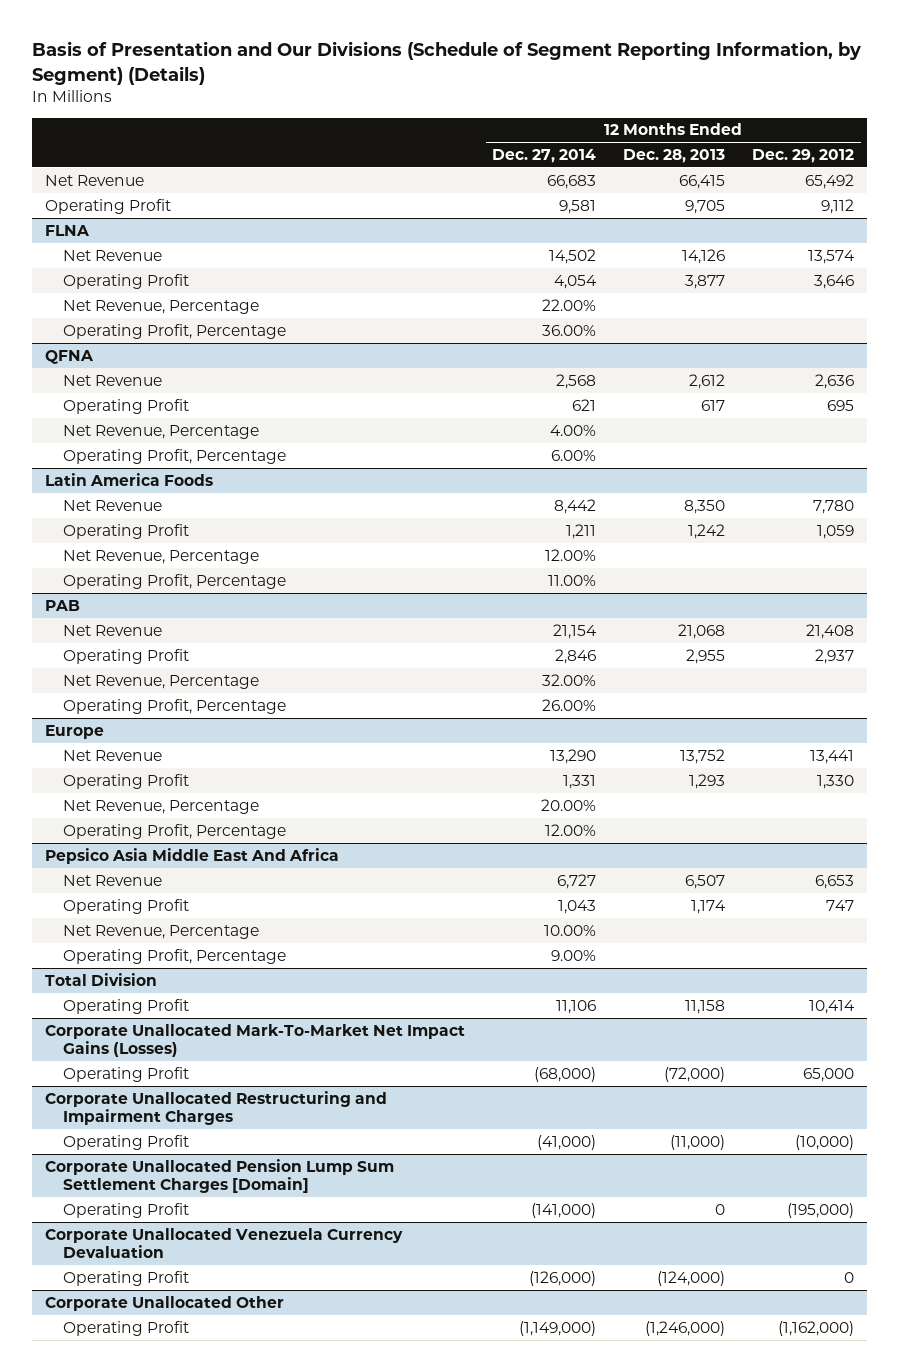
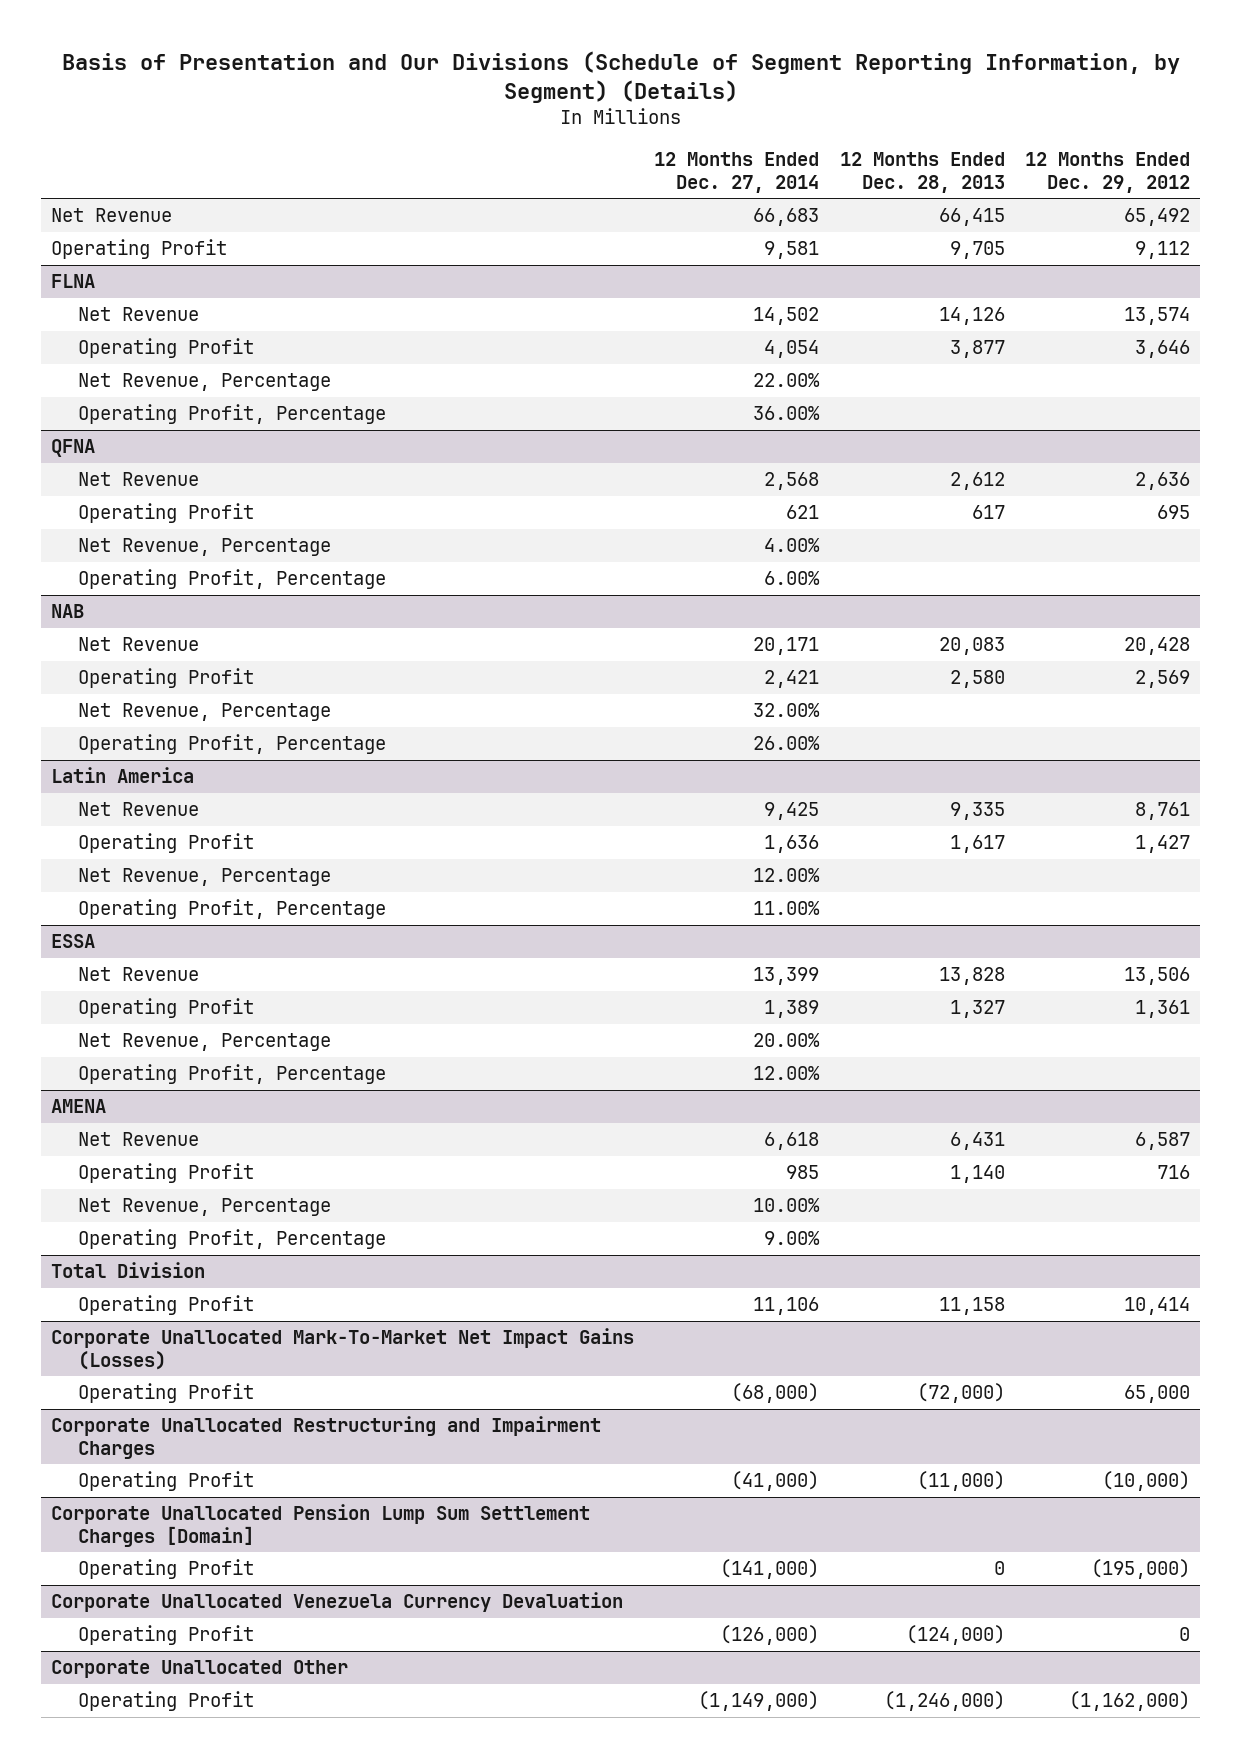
- Latin America Foods
- Net Revenue | 8,442 | 8,350 | 7,780
- Operating Profit | 1,211 | 1,242 | 1,059
- Net Revenue, Percentage | 12.00% | |
- Operating Profit, Percentage | 11.00% | |
- PAB
- Net Revenue | 21,154 | 21,068 | 21,408
- Operating Profit | 2,846 | 2,955 | 2,937
+ NAB
+ Net Revenue | 20,171 | 20,083 | 20,428
+ Operating Profit | 2,421 | 2,580 | 2,569
- Europe
- Net Revenue | 13,290 | 13,752 | 13,441
- Operating Profit | 1,331 | 1,293 | 1,330
+ Latin America
+ Net Revenue | 9,425 | 9,335 | 8,761
+ Operating Profit | 1,636 | 1,617 | 1,427
+ Net Revenue, Percentage | 12.00% | |
+ Operating Profit, Percentage | 11.00% | |
+ ESSA
+ Net Revenue | 13,399 | 13,828 | 13,506
+ Operating Profit | 1,389 | 1,327 | 1,361
- Pepsico Asia Middle East And Africa
- Net Revenue | 6,727 | 6,507 | 6,653
- Operating Profit | 1,043 | 1,174 | 747
+ AMENA
+ Net Revenue | 6,618 | 6,431 | 6,587
+ Operating Profit | 985 | 1,140 | 716

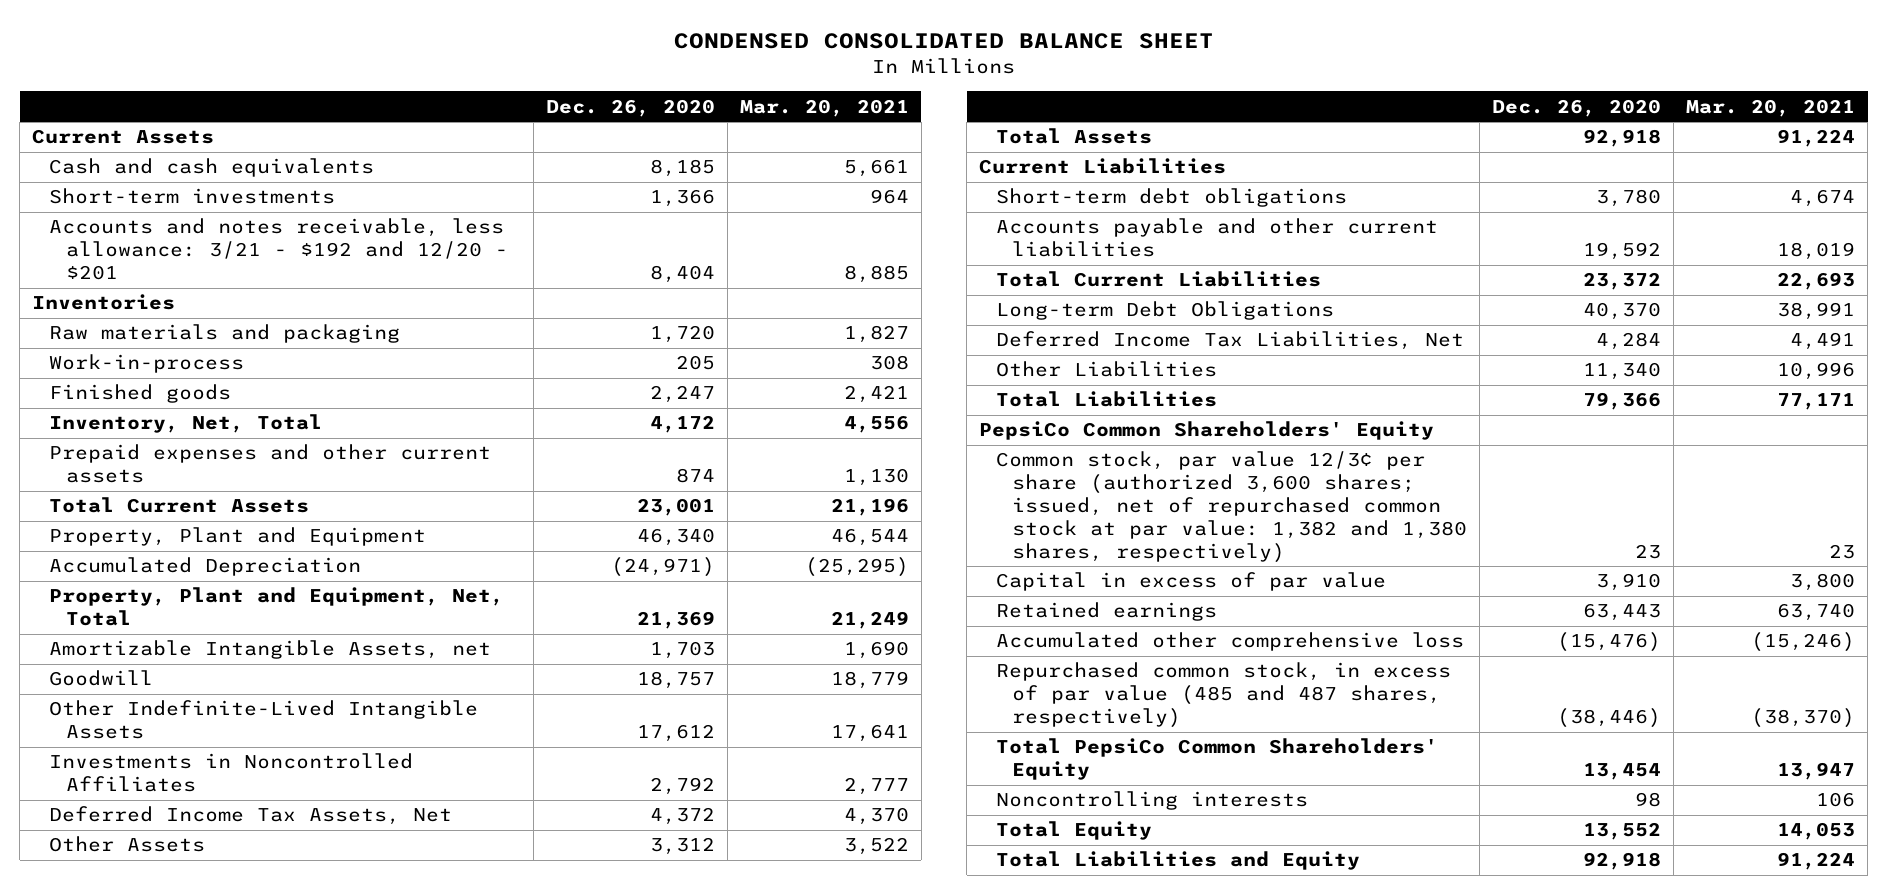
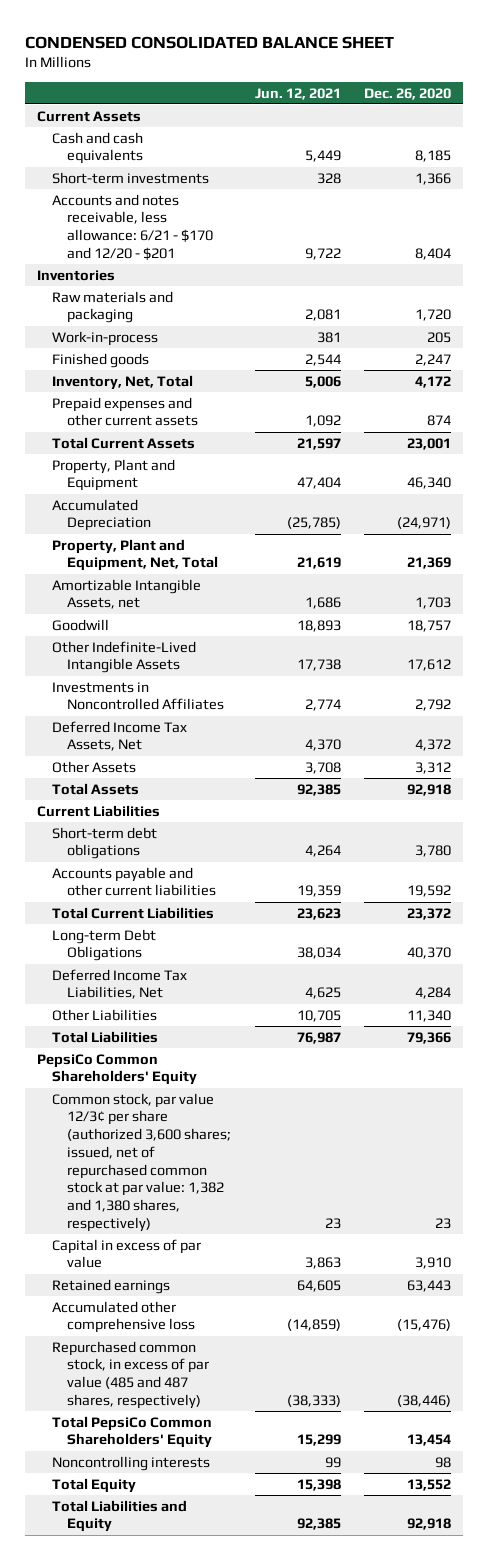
- | Dec. 26, 2020 | Mar. 20, 2021
+ | Jun. 12, 2021 | Dec. 26, 2020
- Accounts and notes receivable, less allowance: 3/21 - $192 and 12/20 - $201 | 8,404 | 8,885
+ Accounts and notes receivable, less allowance: 6/21 - $170 and 12/20 - $201 | 9,722 | 8,404

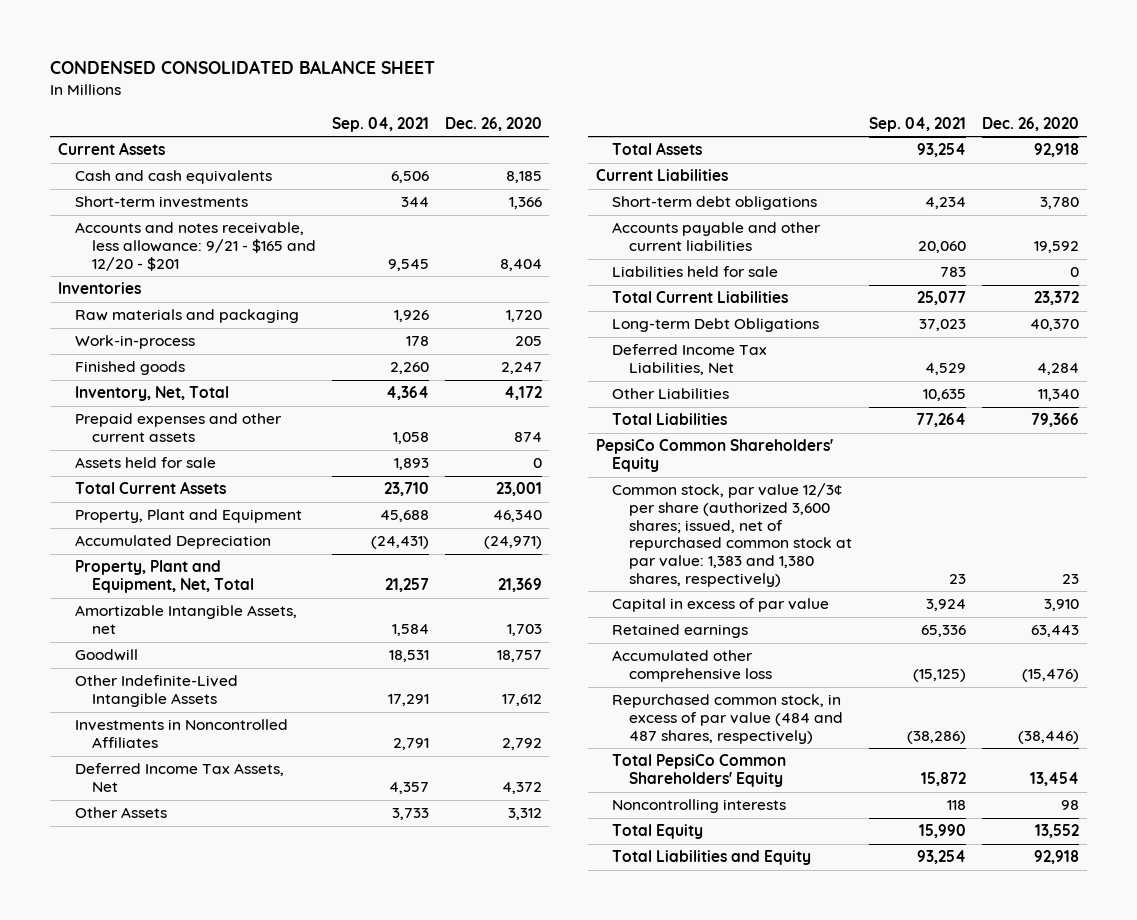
- | Jun. 12, 2021 | Dec. 26, 2020
+ | Sep. 04, 2021 | Dec. 26, 2020
- Accounts and notes receivable, less allowance: 6/21 - $170 and 12/20 - $201 | 9,722 | 8,404
+ Accounts and notes receivable, less allowance: 9/21 - $165 and 12/20 - $201 | 9,545 | 8,404
+ Assets held for sale | 1,893 | 0
+ Liabilities held for sale | 783 | 0
- Common stock, par value 12/3¢ per share (authorized 3,600 shares; issued, net of repurchased common stock at par value: 1,382 and 1,380 shares, respectively) | 23 | 23
+ Common stock, par value 12/3¢ per share (authorized 3,600 shares; issued, net of repurchased common stock at par value: 1,383 and 1,380 shares, respectively) | 23 | 23
- Repurchased common stock, in excess of par value (485 and 487 shares, respectively) | (38,333) | (38,446)
+ Repurchased common stock, in excess of par value (484 and 487 shares, respectively) | (38,286) | (38,446)

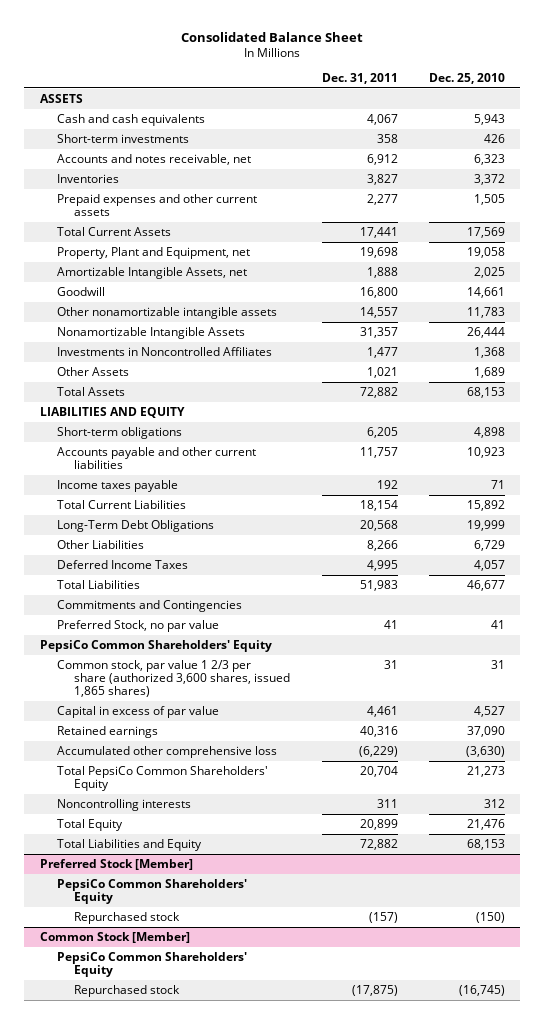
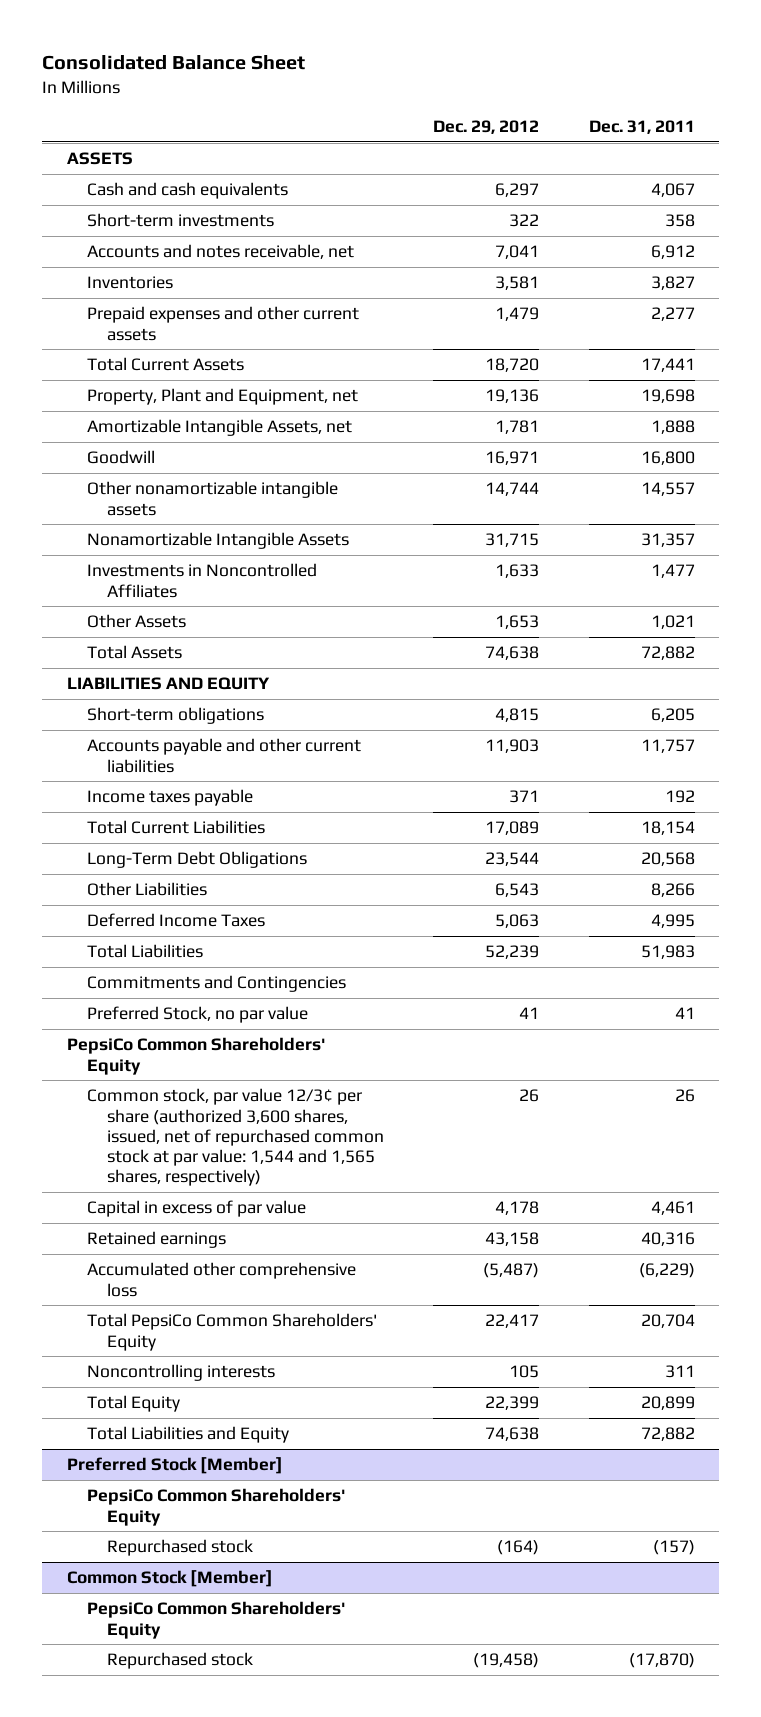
- | Dec. 31, 2011 | Dec. 25, 2010
+ | Dec. 29, 2012 | Dec. 31, 2011
- Common stock, par value 1 2/3 per share (authorized 3,600 shares, issued 1,865 shares) | 31 | 31
+ Common stock, par value 12/3¢ per share (authorized 3,600 shares, issued, net of repurchased common stock at par value: 1,544 and 1,565 shares, respectively) | 26 | 26
@ Common Stock [Member]
- Repurchased stock | (17,875) | (16,745)
+ Repurchased stock | (19,458) | (17,870)

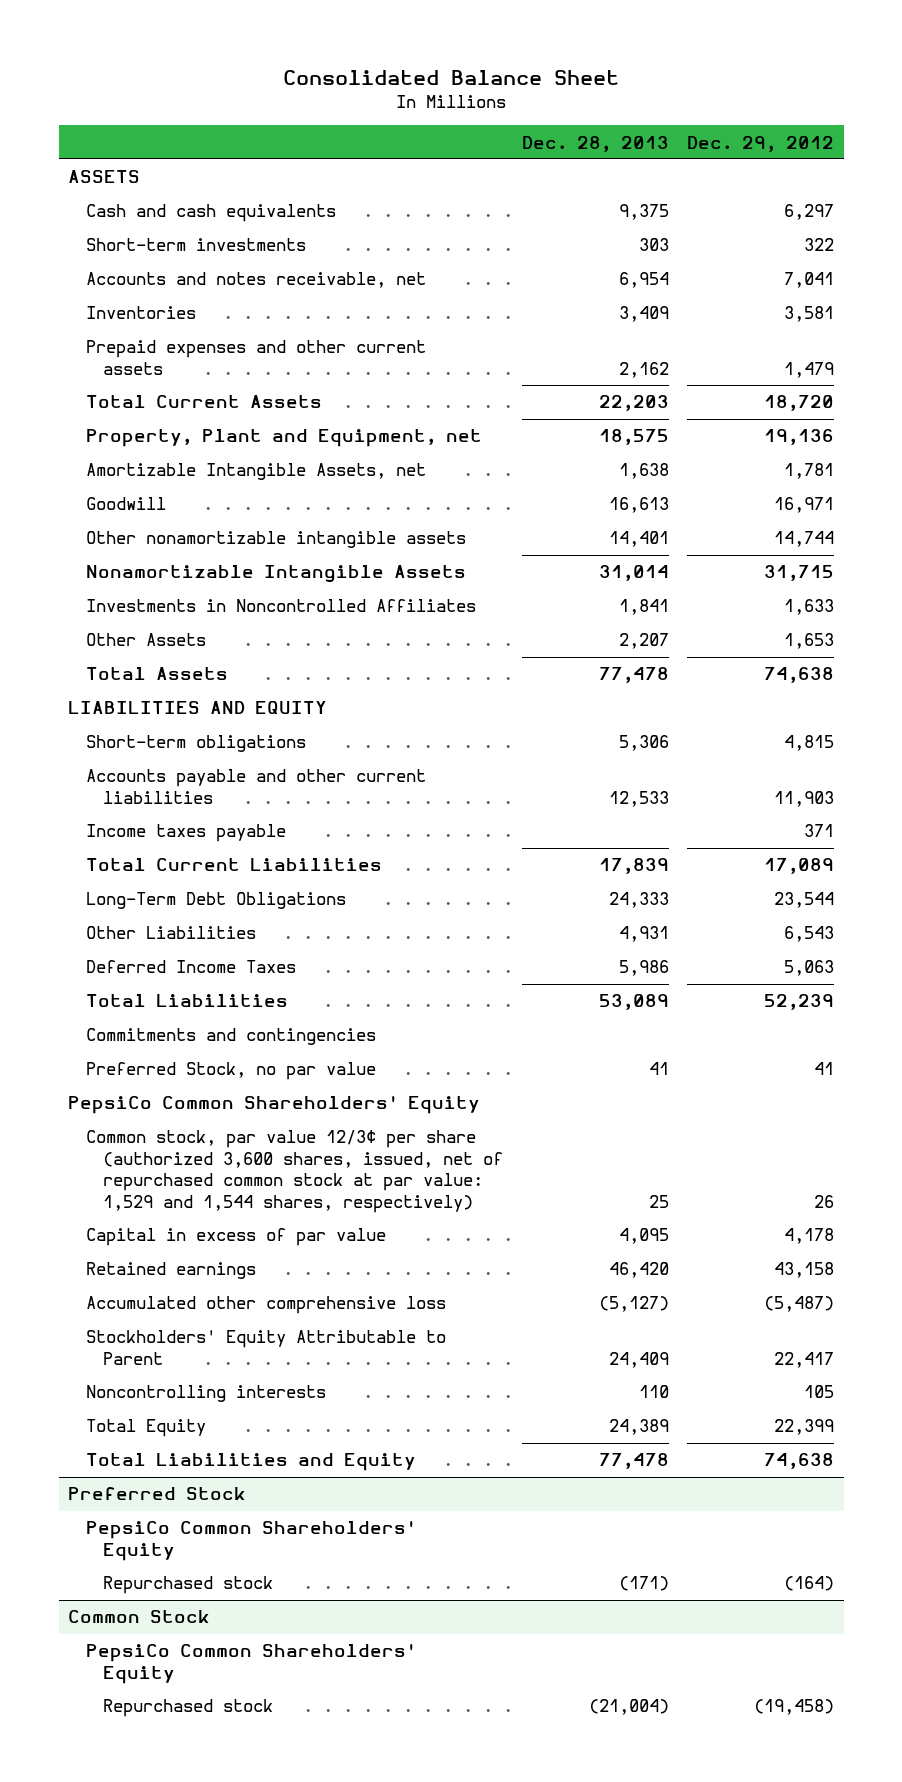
- | Dec. 29, 2012 | Dec. 31, 2011
+ | Dec. 28, 2013 | Dec. 29, 2012
- Commitments and Contingencies
+ Commitments and contingencies
- Common stock, par value 12/3¢ per share (authorized 3,600 shares, issued, net of repurchased common stock at par value: 1,544 and 1,565 shares, respectively) | 26 | 26
+ Common stock, par value 12/3¢ per share (authorized 3,600 shares, issued, net of repurchased common stock at par value: 1,529 and 1,544 shares, respectively) | 25 | 26
- Total PepsiCo Common Shareholders' Equity | 22,417 | 20,704
+ Stockholders' Equity Attributable to Parent | 24,409 | 22,417
- Preferred Stock [Member]
+ Preferred Stock
- Common Stock [Member]
+ Common Stock

